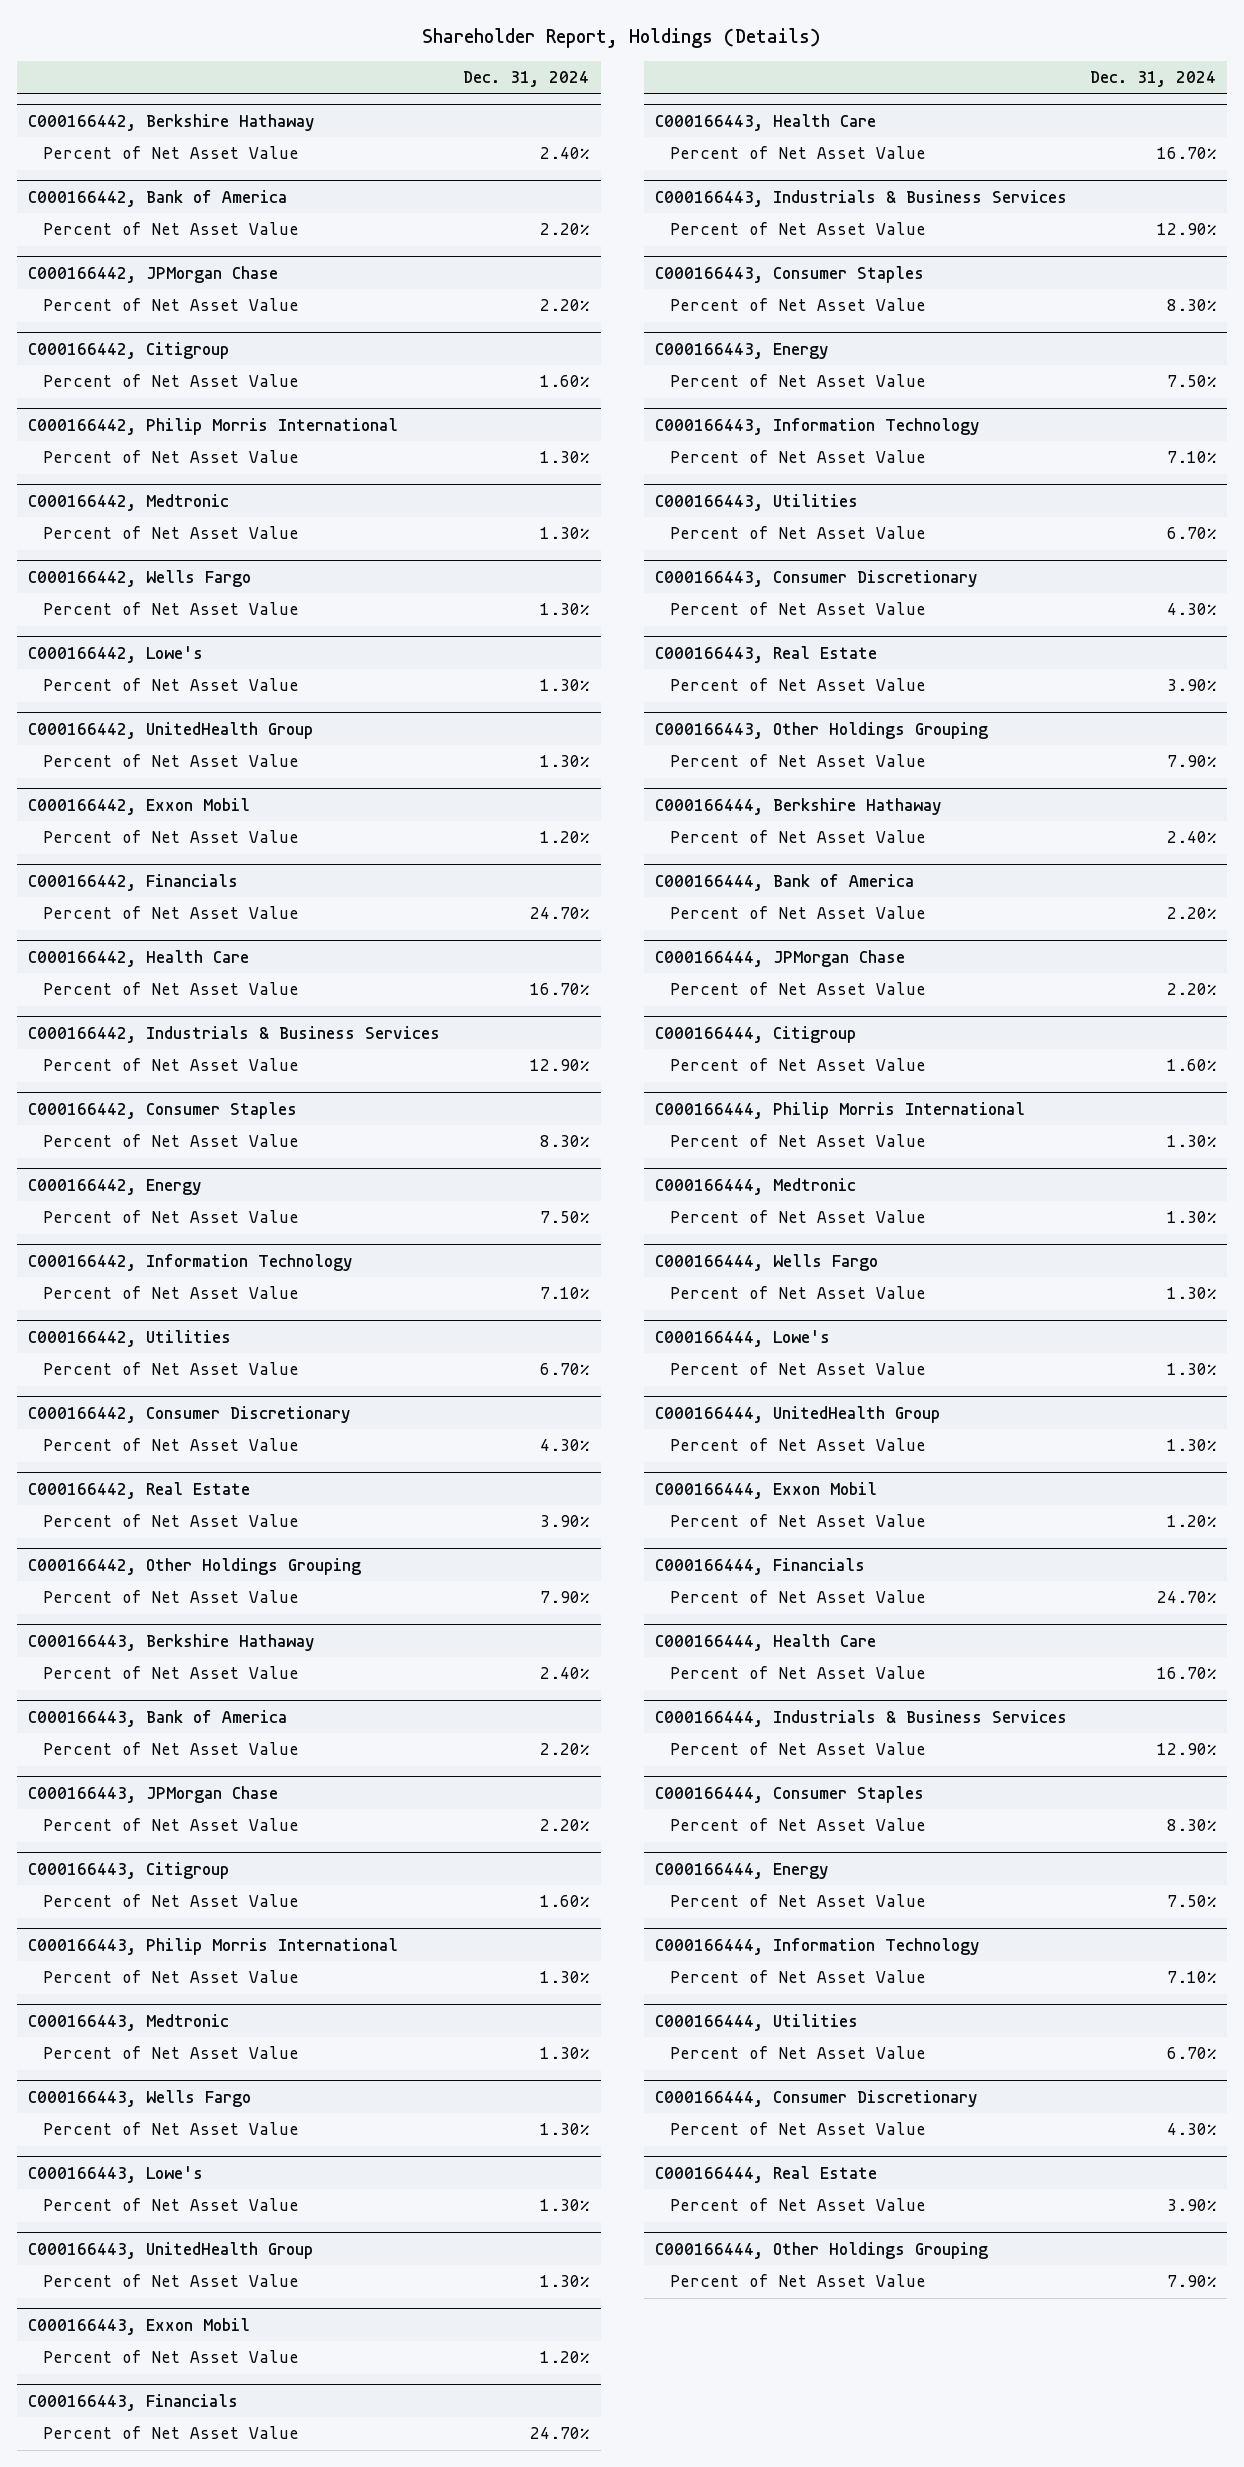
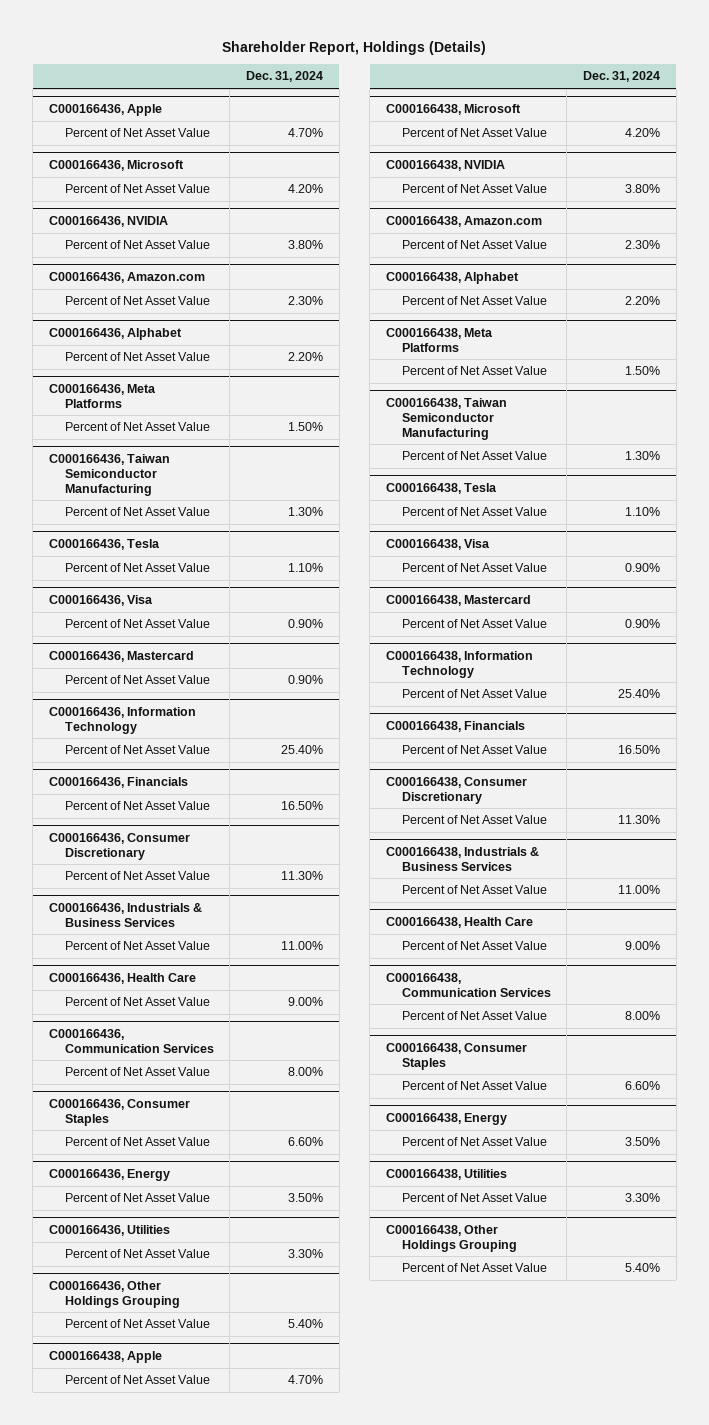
- C000166442, Berkshire Hathaway
- Percent of Net Asset Value | 2.40%
- C000166442, Bank of America
- Percent of Net Asset Value | 2.20%
- C000166442, JPMorgan Chase
- Percent of Net Asset Value | 2.20%
- C000166442, Citigroup
- Percent of Net Asset Value | 1.60%
- C000166442, Philip Morris International
- Percent of Net Asset Value | 1.30%
- C000166442, Medtronic
- Percent of Net Asset Value | 1.30%
- C000166442, Wells Fargo
- Percent of Net Asset Value | 1.30%
- C000166442, Lowe's
- Percent of Net Asset Value | 1.30%
- C000166442, UnitedHealth Group
- Percent of Net Asset Value | 1.30%
- C000166442, Exxon Mobil
- Percent of Net Asset Value | 1.20%
- C000166442, Financials
- Percent of Net Asset Value | 24.70%
- C000166442, Health Care
- Percent of Net Asset Value | 16.70%
- C000166442, Industrials & Business Services
- Percent of Net Asset Value | 12.90%
- C000166442, Consumer Staples
- Percent of Net Asset Value | 8.30%
- C000166442, Energy
- Percent of Net Asset Value | 7.50%
- C000166442, Information Technology
- Percent of Net Asset Value | 7.10%
- C000166442, Utilities
- Percent of Net Asset Value | 6.70%
- C000166442, Consumer Discretionary
- Percent of Net Asset Value | 4.30%
- C000166442, Real Estate
- Percent of Net Asset Value | 3.90%
- C000166442, Other Holdings Grouping
- Percent of Net Asset Value | 7.90%
- C000166443, Berkshire Hathaway
- Percent of Net Asset Value | 2.40%
- C000166443, Bank of America
- Percent of Net Asset Value | 2.20%
- C000166443, JPMorgan Chase
+ C000166436, Apple
+ Percent of Net Asset Value | 4.70%
+ C000166436, Microsoft
+ Percent of Net Asset Value | 4.20%
+ C000166436, NVIDIA
+ Percent of Net Asset Value | 3.80%
+ C000166436, Amazon.com
+ Percent of Net Asset Value | 2.30%
+ C000166436, Alphabet
- C000166443, Citigroup
- Percent of Net Asset Value | 1.60%
- C000166443, Philip Morris International
- Percent of Net Asset Value | 1.30%
- C000166443, Medtronic
- Percent of Net Asset Value | 1.30%
- C000166443, Wells Fargo
- Percent of Net Asset Value | 1.30%
- C000166443, Lowe's
- Percent of Net Asset Value | 1.30%
- C000166443, UnitedHealth Group
+ C000166436, Meta Platforms
+ Percent of Net Asset Value | 1.50%
+ C000166436, Taiwan Semiconductor Manufacturing
- C000166443, Exxon Mobil
- Percent of Net Asset Value | 1.20%
- C000166443, Financials
- Percent of Net Asset Value | 24.70%
- C000166443, Health Care
- Percent of Net Asset Value | 16.70%
- C000166443, Industrials & Business Services
- Percent of Net Asset Value | 12.90%
- C000166443, Consumer Staples
- Percent of Net Asset Value | 8.30%
- C000166443, Energy
- Percent of Net Asset Value | 7.50%
- C000166443, Information Technology
- Percent of Net Asset Value | 7.10%
- C000166443, Utilities
- Percent of Net Asset Value | 6.70%
- C000166443, Consumer Discretionary
- Percent of Net Asset Value | 4.30%
- C000166443, Real Estate
- Percent of Net Asset Value | 3.90%
- C000166443, Other Holdings Grouping
- Percent of Net Asset Value | 7.90%
- C000166444, Berkshire Hathaway
- Percent of Net Asset Value | 2.40%
- C000166444, Bank of America
- Percent of Net Asset Value | 2.20%
- C000166444, JPMorgan Chase
+ C000166436, Tesla
+ Percent of Net Asset Value | 1.10%
+ C000166436, Visa
+ Percent of Net Asset Value | 0.90%
+ C000166436, Mastercard
+ Percent of Net Asset Value | 0.90%
+ C000166436, Information Technology
+ Percent of Net Asset Value | 25.40%
+ C000166436, Financials
+ Percent of Net Asset Value | 16.50%
+ C000166436, Consumer Discretionary
+ Percent of Net Asset Value | 11.30%
+ C000166436, Industrials & Business Services
+ Percent of Net Asset Value | 11.00%
+ C000166436, Health Care
+ Percent of Net Asset Value | 9.00%
+ C000166436, Communication Services
+ Percent of Net Asset Value | 8.00%
+ C000166436, Consumer Staples
+ Percent of Net Asset Value | 6.60%
+ C000166436, Energy
+ Percent of Net Asset Value | 3.50%
+ C000166436, Utilities
+ Percent of Net Asset Value | 3.30%
+ C000166436, Other Holdings Grouping
+ Percent of Net Asset Value | 5.40%
+ C000166438, Apple
+ Percent of Net Asset Value | 4.70%
+ C000166438, Microsoft
+ Percent of Net Asset Value | 4.20%
+ C000166438, NVIDIA
+ Percent of Net Asset Value | 3.80%
+ C000166438, Amazon.com
+ Percent of Net Asset Value | 2.30%
+ C000166438, Alphabet
- C000166444, Citigroup
- Percent of Net Asset Value | 1.60%
- C000166444, Philip Morris International
- Percent of Net Asset Value | 1.30%
- C000166444, Medtronic
- Percent of Net Asset Value | 1.30%
- C000166444, Wells Fargo
- Percent of Net Asset Value | 1.30%
- C000166444, Lowe's
- Percent of Net Asset Value | 1.30%
- C000166444, UnitedHealth Group
+ C000166438, Meta Platforms
+ Percent of Net Asset Value | 1.50%
+ C000166438, Taiwan Semiconductor Manufacturing
- C000166444, Exxon Mobil
- Percent of Net Asset Value | 1.20%
- C000166444, Financials
- Percent of Net Asset Value | 24.70%
- C000166444, Health Care
- Percent of Net Asset Value | 16.70%
- C000166444, Industrials & Business Services
- Percent of Net Asset Value | 12.90%
- C000166444, Consumer Staples
- Percent of Net Asset Value | 8.30%
- C000166444, Energy
- Percent of Net Asset Value | 7.50%
- C000166444, Information Technology
- Percent of Net Asset Value | 7.10%
- C000166444, Utilities
- Percent of Net Asset Value | 6.70%
- C000166444, Consumer Discretionary
- Percent of Net Asset Value | 4.30%
- C000166444, Real Estate
- Percent of Net Asset Value | 3.90%
- C000166444, Other Holdings Grouping
- Percent of Net Asset Value | 7.90%
+ C000166438, Tesla
+ Percent of Net Asset Value | 1.10%
+ C000166438, Visa
+ Percent of Net Asset Value | 0.90%
+ C000166438, Mastercard
+ Percent of Net Asset Value | 0.90%
+ C000166438, Information Technology
+ Percent of Net Asset Value | 25.40%
+ C000166438, Financials
+ Percent of Net Asset Value | 16.50%
+ C000166438, Consumer Discretionary
+ Percent of Net Asset Value | 11.30%
+ C000166438, Industrials & Business Services
+ Percent of Net Asset Value | 11.00%
+ C000166438, Health Care
+ Percent of Net Asset Value | 9.00%
+ C000166438, Communication Services
+ Percent of Net Asset Value | 8.00%
+ C000166438, Consumer Staples
+ Percent of Net Asset Value | 6.60%
+ C000166438, Energy
+ Percent of Net Asset Value | 3.50%
+ C000166438, Utilities
+ Percent of Net Asset Value | 3.30%
+ C000166438, Other Holdings Grouping
+ Percent of Net Asset Value | 5.40%

